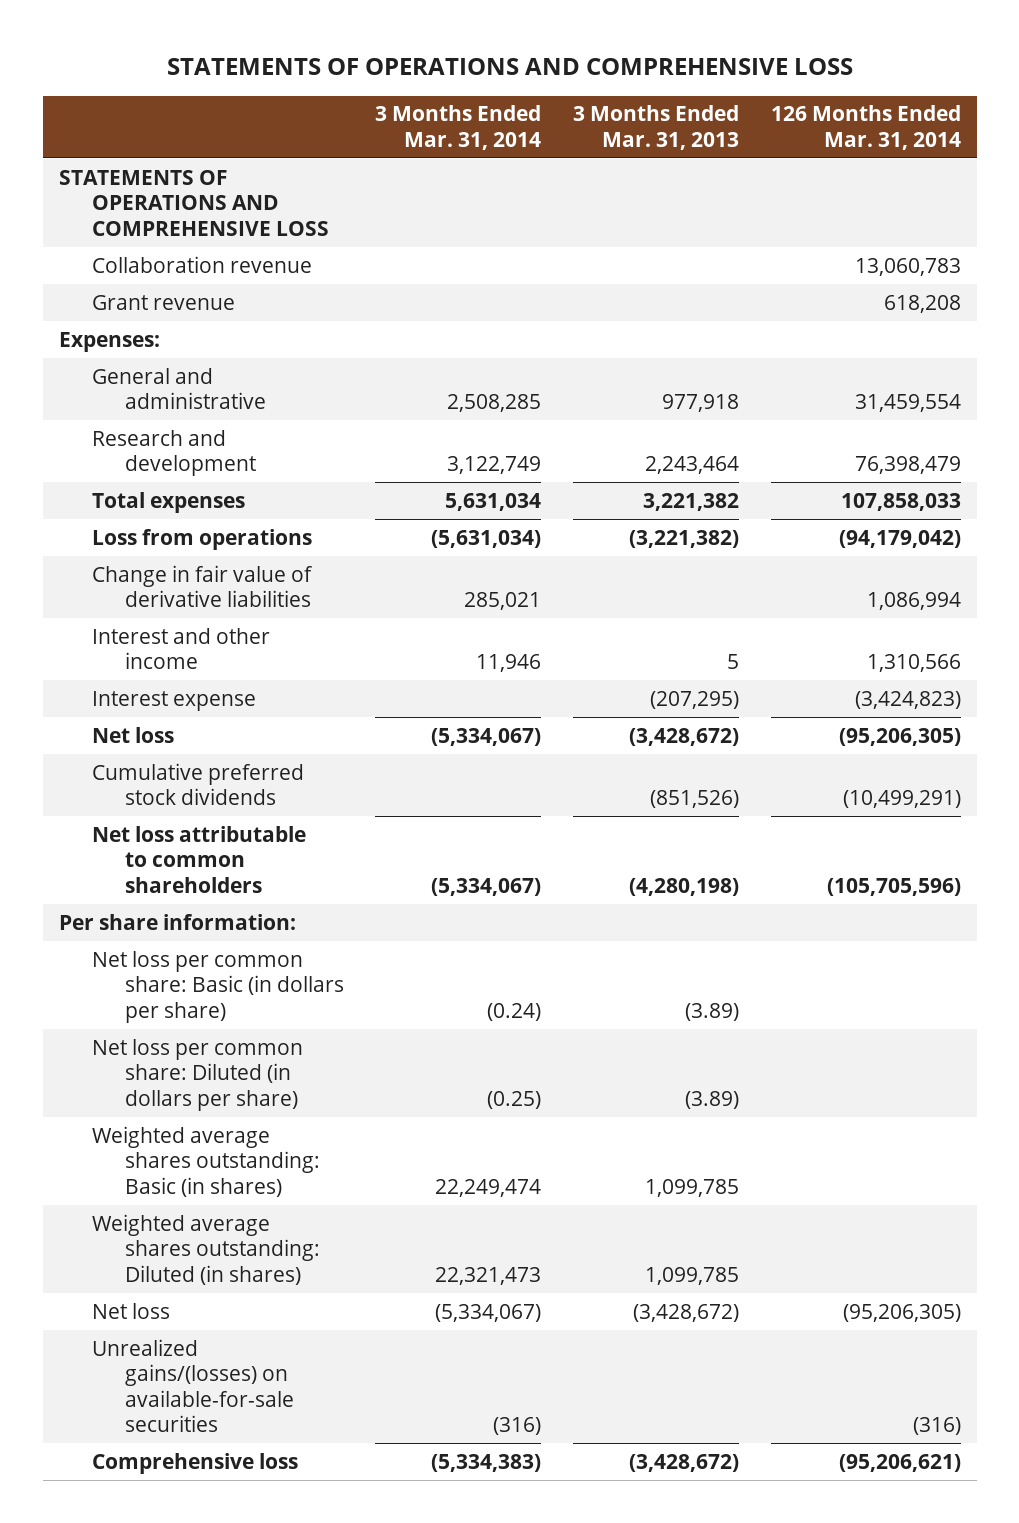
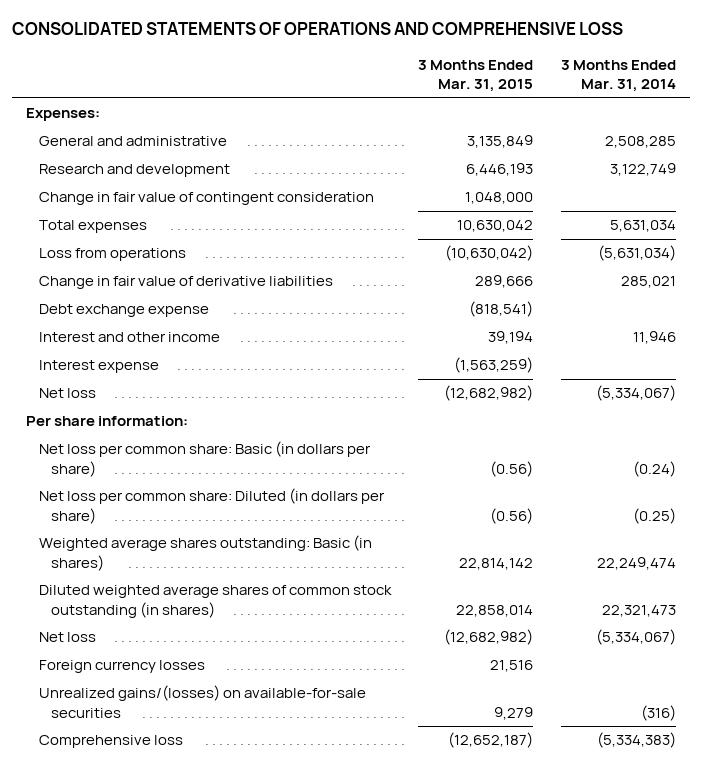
- STATEMENTS OF OPERATIONS AND COMPREHENSIVE LOSS
+ CONSOLIDATED STATEMENTS OF OPERATIONS AND COMPREHENSIVE LOSS
- | 3 Months Ended Mar. 31, 2014 | 3 Months Ended Mar. 31, 2013 | 126 Months Ended Mar. 31, 2014
+ | 3 Months Ended Mar. 31, 2015 | 3 Months Ended Mar. 31, 2014
- STATEMENTS OF OPERATIONS AND COMPREHENSIVE LOSS
- Collaboration revenue | | | 13,060,783
- Grant revenue | | | 618,208
+ Change in fair value of contingent consideration | 1,048,000 |
+ Debt exchange expense | (818,541) |
- Cumulative preferred stock dividends | | (851,526) | (10,499,291)
- Net loss attributable to common shareholders | (5,334,067) | (4,280,198) | (105,705,596)
- Weighted average shares outstanding: Diluted (in shares) | 22,321,473 | 1,099,785 |
+ Diluted weighted average shares of common stock outstanding (in shares) | 22,858,014 | 22,321,473
+ Foreign currency losses | 21,516 |

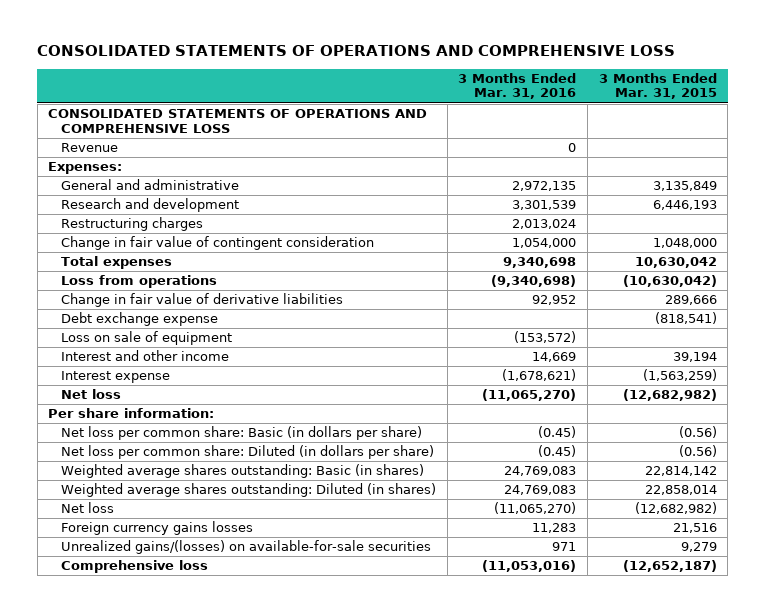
- | 3 Months Ended Mar. 31, 2015 | 3 Months Ended Mar. 31, 2014
+ | 3 Months Ended Mar. 31, 2016 | 3 Months Ended Mar. 31, 2015
+ CONSOLIDATED STATEMENTS OF OPERATIONS AND COMPREHENSIVE LOSS
+ Revenue | 0 |
+ Restructuring charges | 2,013,024 |
+ Loss on sale of equipment | (153,572) |
- Diluted weighted average shares of common stock outstanding (in shares) | 22,858,014 | 22,321,473
+ Weighted average shares outstanding: Diluted (in shares) | 24,769,083 | 22,858,014
- Foreign currency losses | 21,516 |
+ Foreign currency gains losses | 11,283 | 21,516

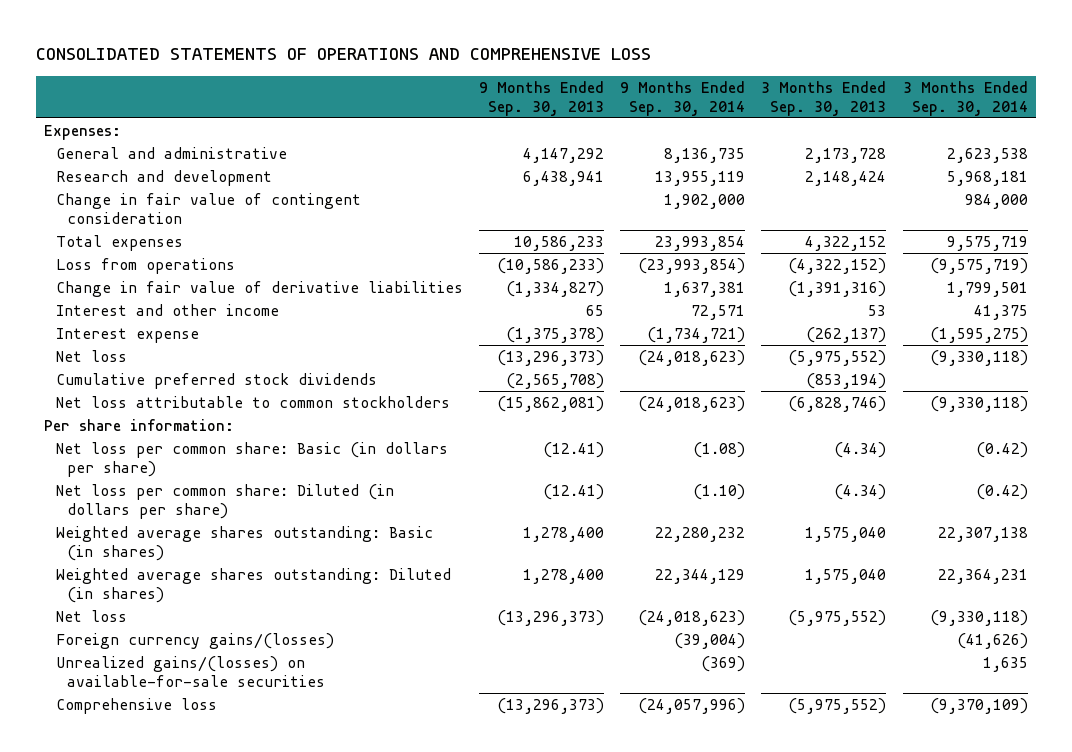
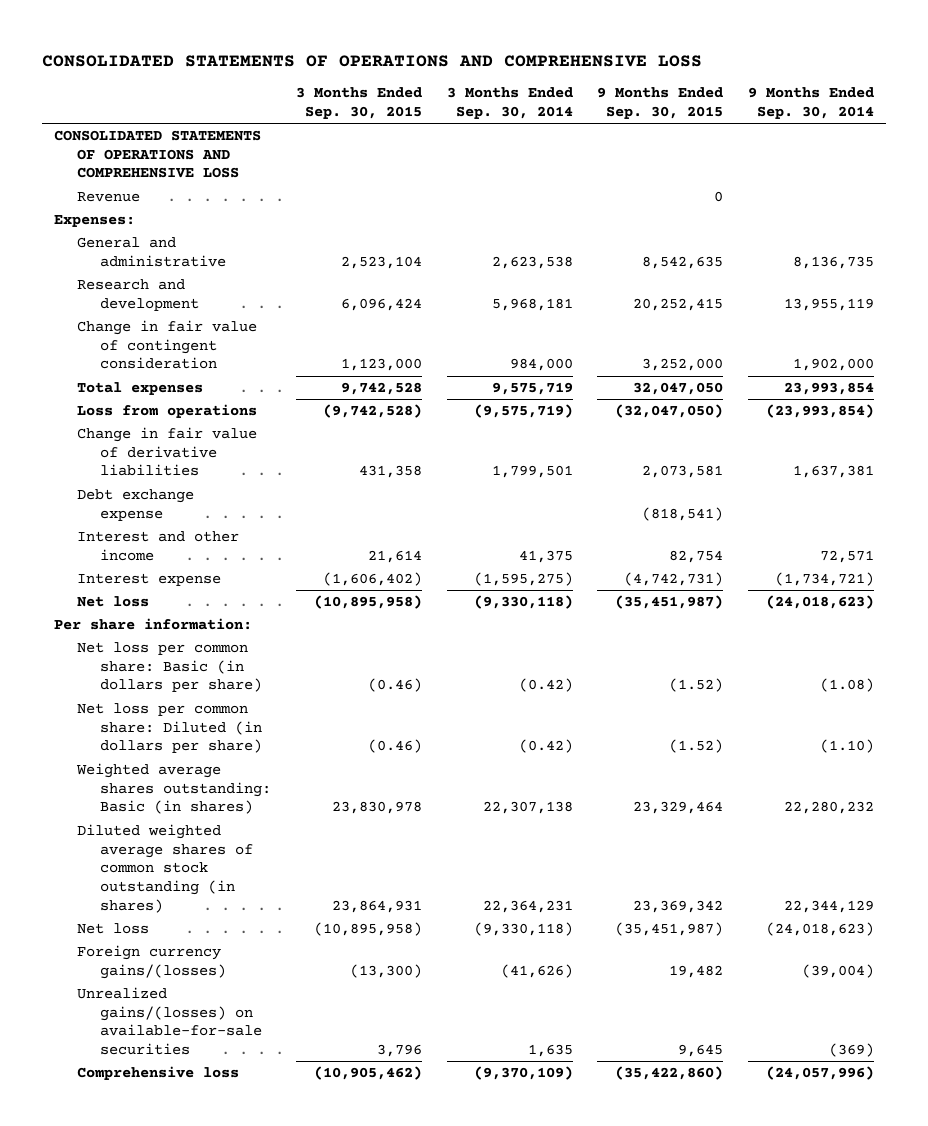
- | 9 Months Ended Sep. 30, 2013 | 9 Months Ended Sep. 30, 2014 | 3 Months Ended Sep. 30, 2013 | 3 Months Ended Sep. 30, 2014
+ | 3 Months Ended Sep. 30, 2015 | 3 Months Ended Sep. 30, 2014 | 9 Months Ended Sep. 30, 2015 | 9 Months Ended Sep. 30, 2014
+ CONSOLIDATED STATEMENTS OF OPERATIONS AND COMPREHENSIVE LOSS
+ Revenue | | | 0 |
+ Debt exchange expense | | | (818,541) |
- Cumulative preferred stock dividends | (2,565,708) | | (853,194) |
- Net loss attributable to common stockholders | (15,862,081) | (24,018,623) | (6,828,746) | (9,330,118)
- Weighted average shares outstanding: Diluted (in shares) | 1,278,400 | 22,344,129 | 1,575,040 | 22,364,231
+ Diluted weighted average shares of common stock outstanding (in shares) | 23,864,931 | 22,364,231 | 23,369,342 | 22,344,129

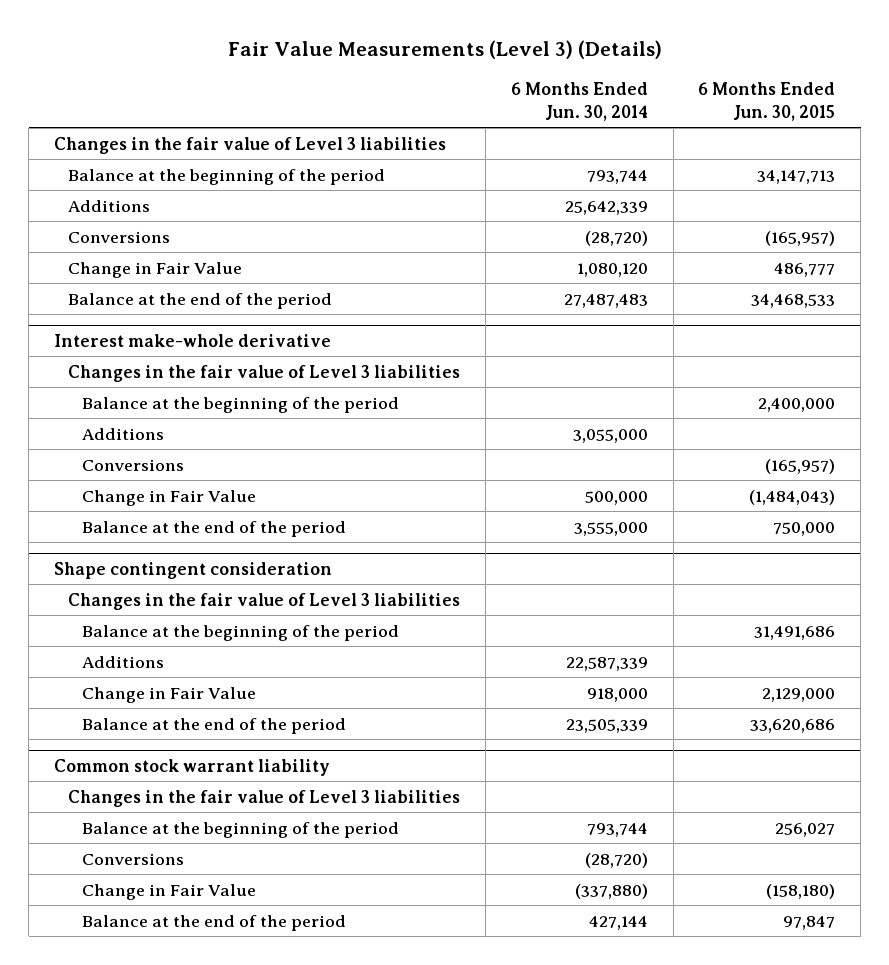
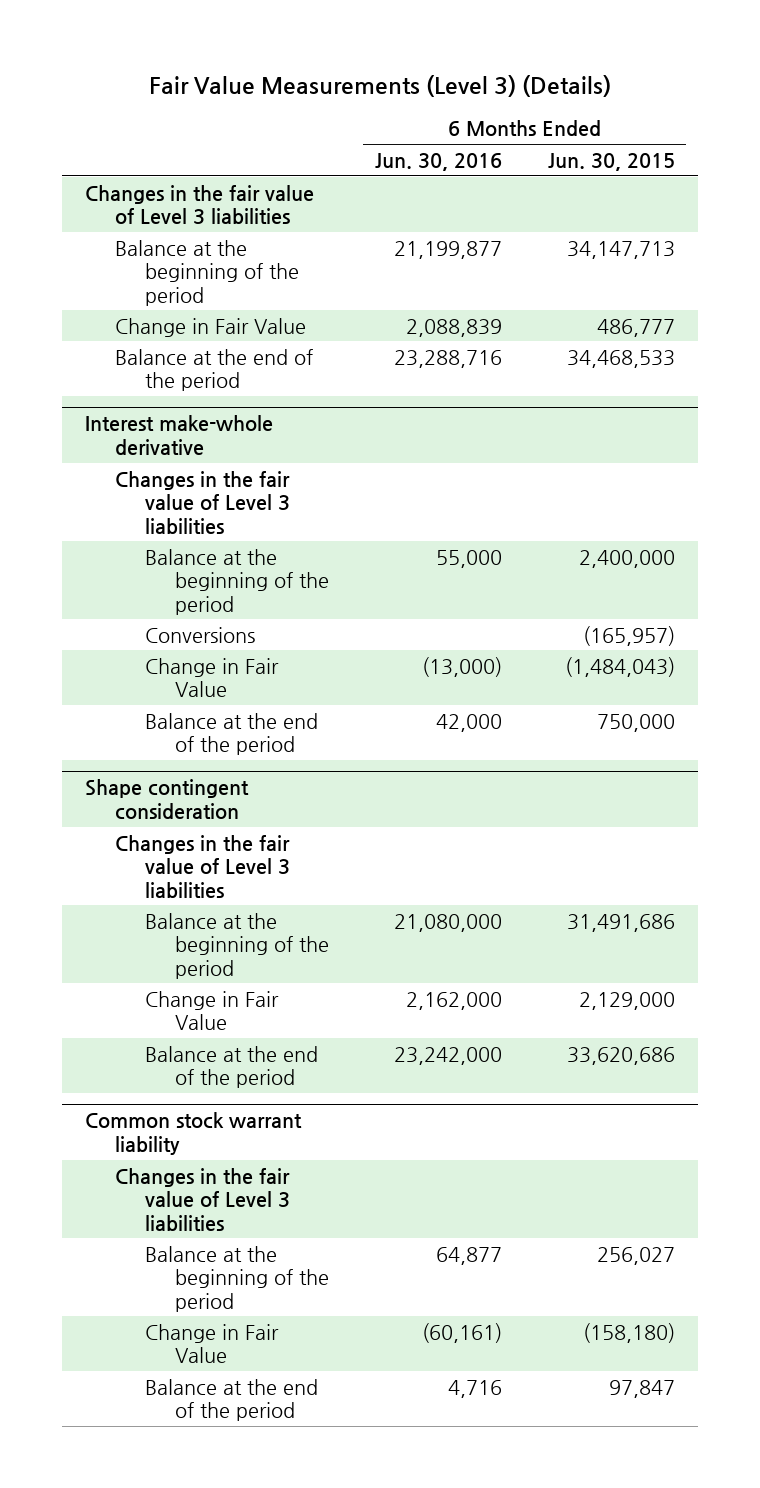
- | 6 Months Ended Jun. 30, 2014 | 6 Months Ended Jun. 30, 2015
+ | 6 Months Ended Jun. 30, 2016 | 6 Months Ended Jun. 30, 2015
- Additions | 25,642,339 |
- Conversions | (28,720) | (165,957)
@ Interest make-whole derivative
- Additions | 3,055,000 |
@ Shape contingent consideration
- Additions | 22,587,339 |
@ Common stock warrant liability
- Conversions | (28,720) |

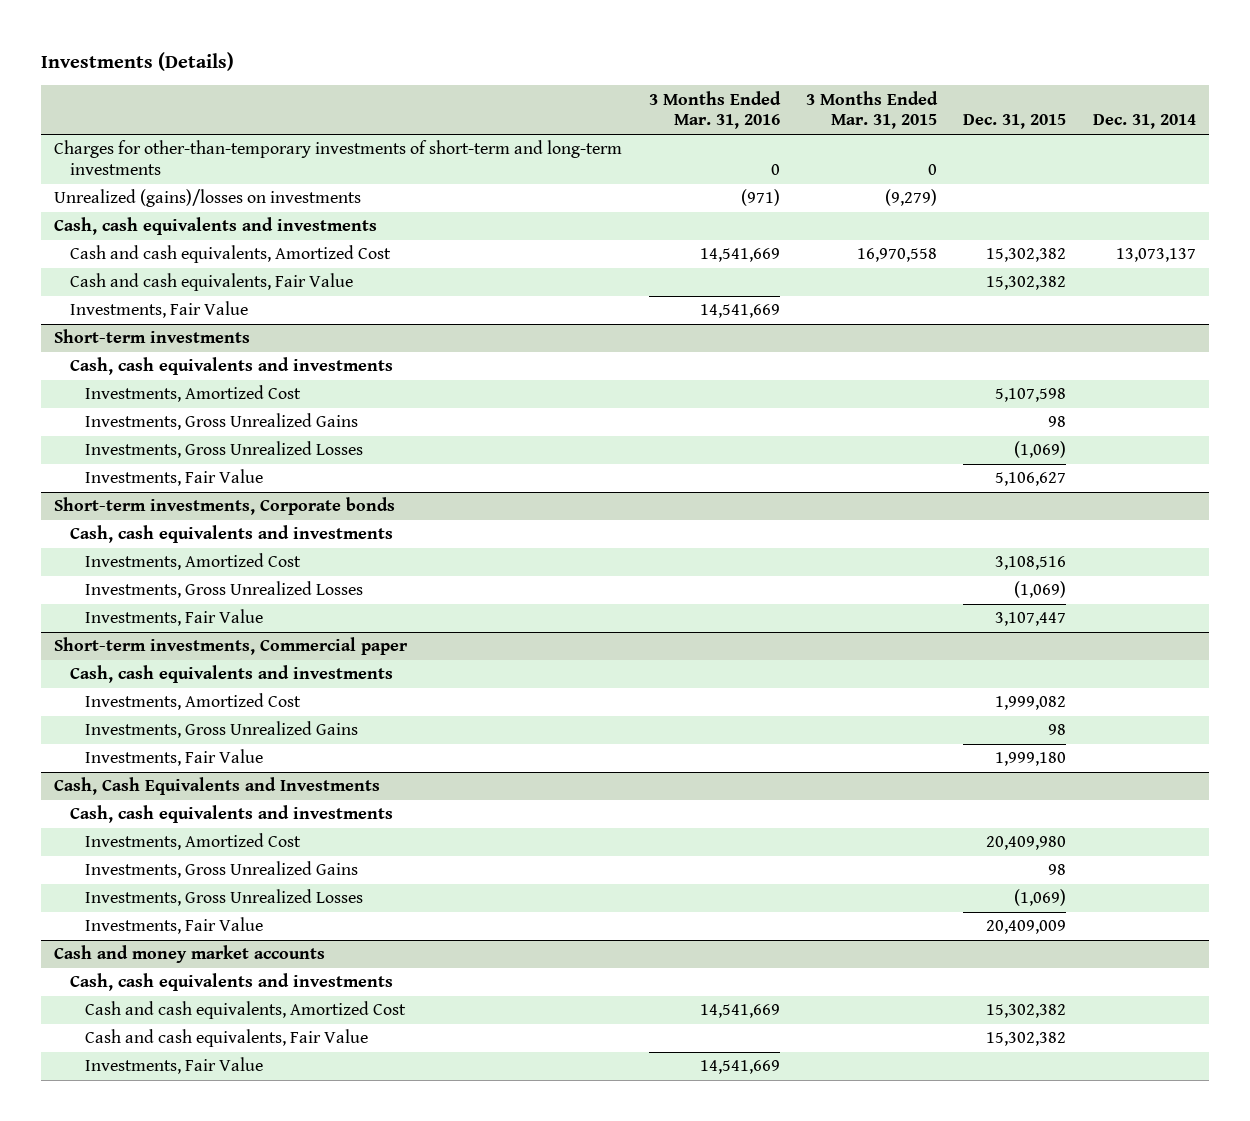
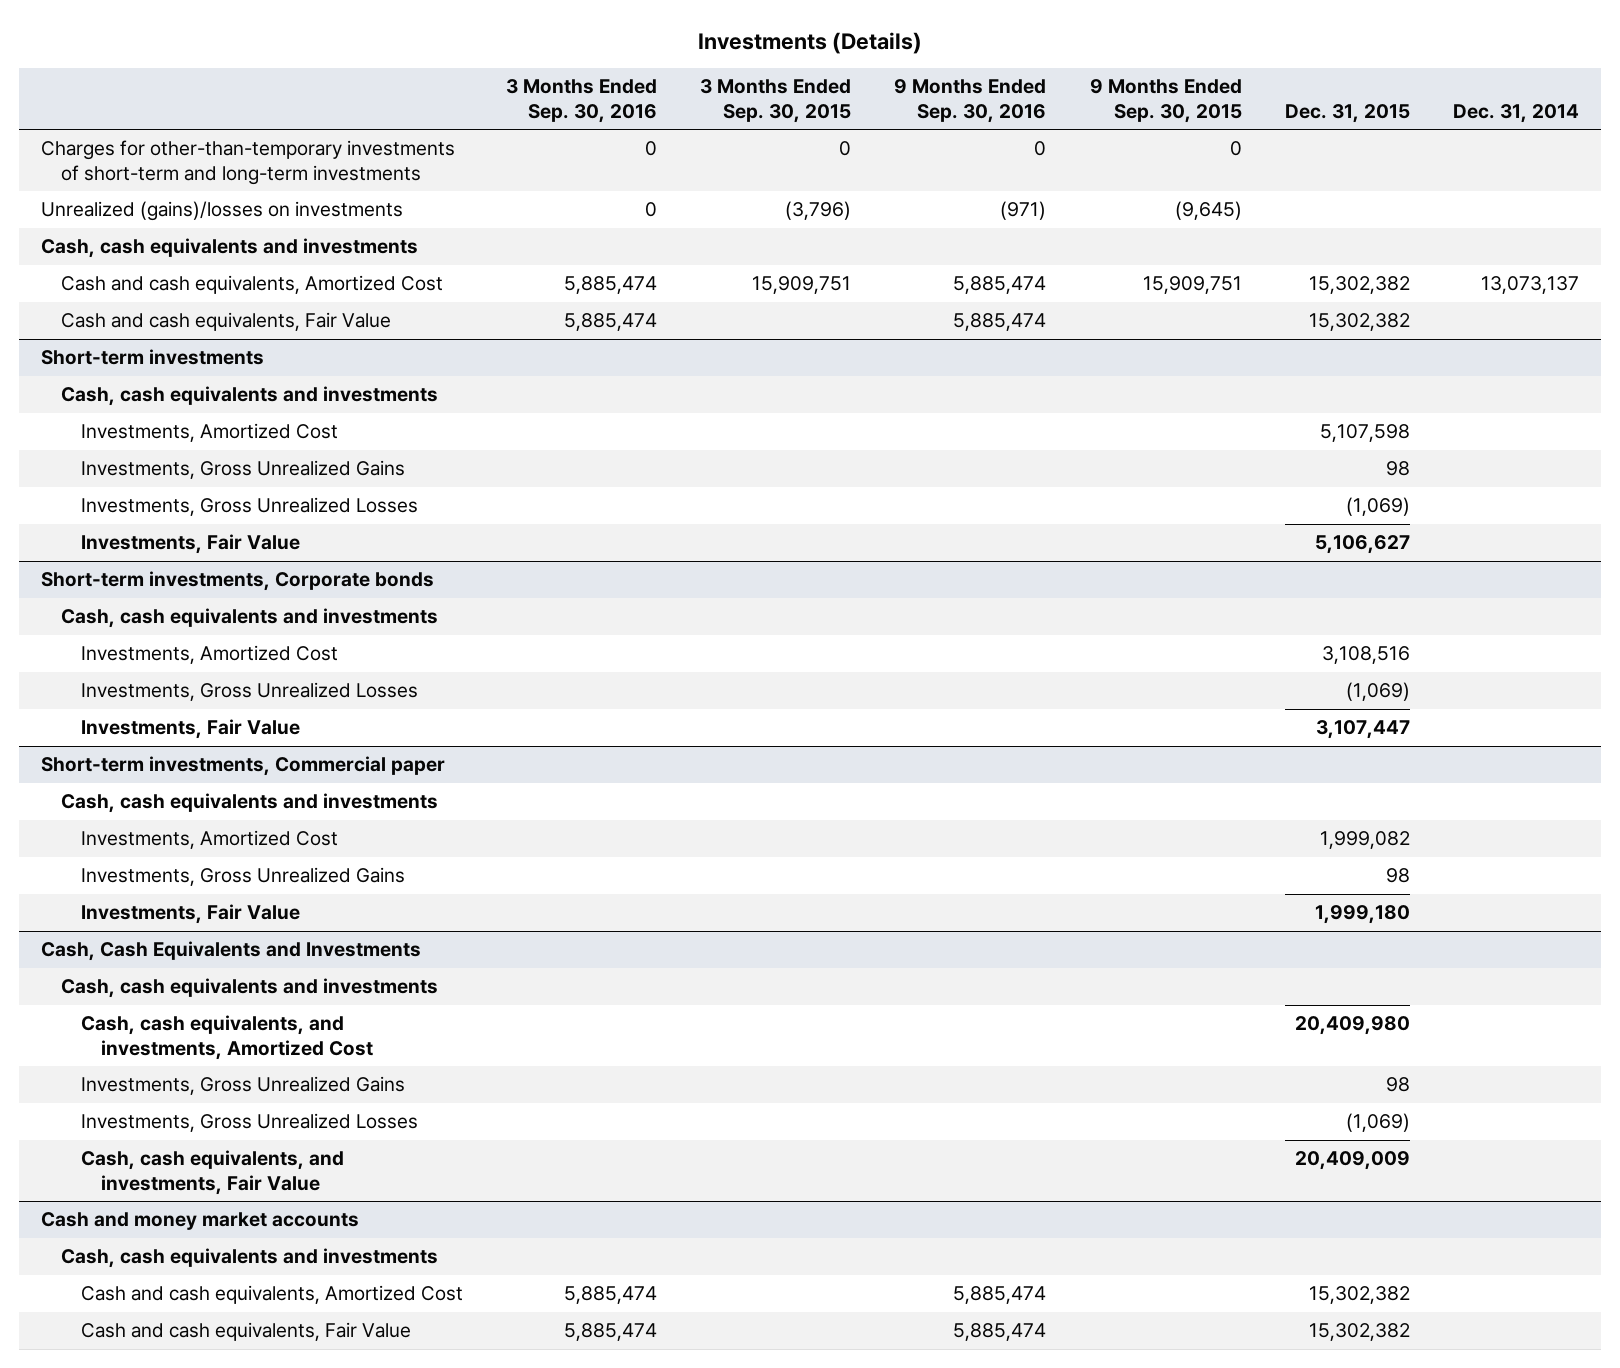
- | 3 Months Ended Mar. 31, 2016 | 3 Months Ended Mar. 31, 2015 | Dec. 31, 2015 | Dec. 31, 2014
+ | 3 Months Ended Sep. 30, 2016 | 3 Months Ended Sep. 30, 2015 | 9 Months Ended Sep. 30, 2016 | 9 Months Ended Sep. 30, 2015 | Dec. 31, 2015 | Dec. 31, 2014
- Investments, Fair Value | 14,541,669 | | |
@ Cash, Cash Equivalents and Investments
- Investments, Amortized Cost | | | 20,409,980 |
+ Cash, cash equivalents, and investments, Amortized Cost | | | | | 20,409,980 |
- Investments, Fair Value | | | 20,409,009 |
+ Cash, cash equivalents, and investments, Fair Value | | | | | 20,409,009 |
@ Cash and money market accounts
- Investments, Fair Value | 14,541,669 | | |

